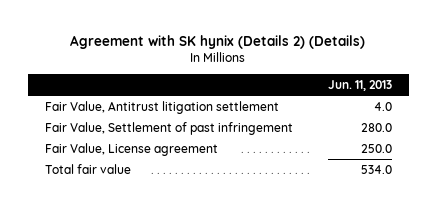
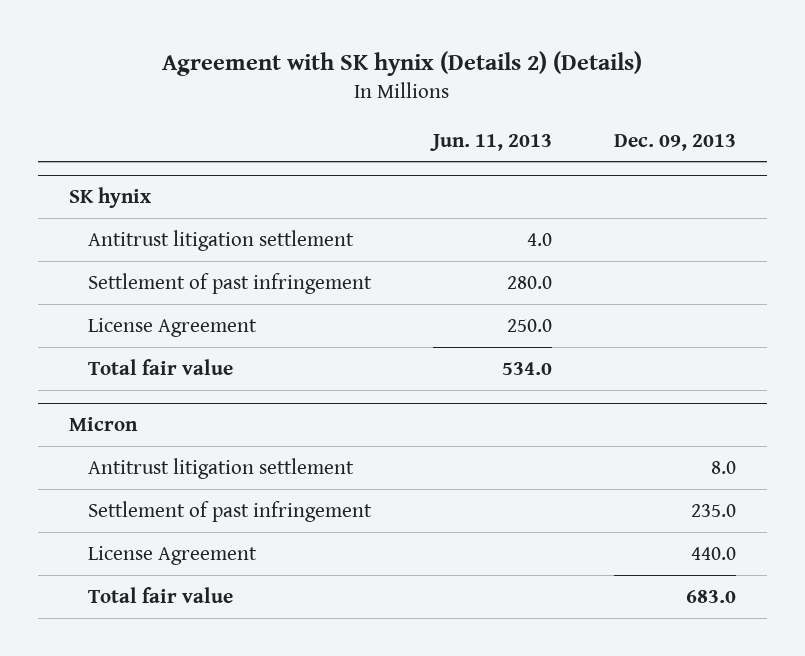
- | Jun. 11, 2013
+ | Jun. 11, 2013 | Dec. 09, 2013
- Fair Value, Antitrust litigation settlement | 4.0
- Fair Value, Settlement of past infringement | 280.0
- Fair Value, License agreement | 250.0
+ SK hynix
+ Antitrust litigation settlement | 4.0 |
+ Settlement of past infringement | 280.0 |
+ License Agreement | 250.0 |
+ Micron
+ Antitrust litigation settlement | | 8.0
+ Settlement of past infringement | | 235.0
+ License Agreement | | 440.0
+ Total fair value | | 683.0

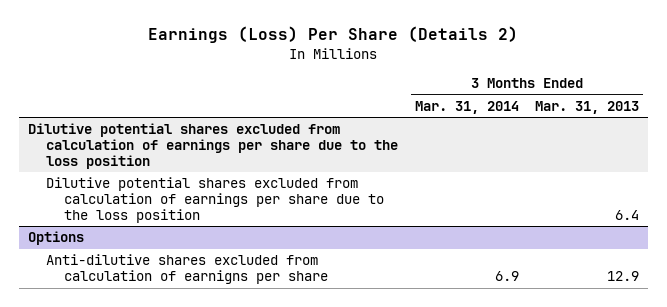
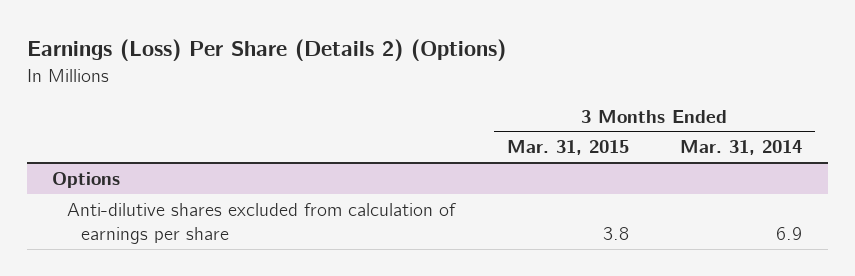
- Earnings (Loss) Per Share (Details 2)
+ Earnings (Loss) Per Share (Details 2) (Options)
- | 3 Months Ended Mar. 31, 2014 | 3 Months Ended Mar. 31, 2013
+ | 3 Months Ended Mar. 31, 2015 | 3 Months Ended Mar. 31, 2014
- Dilutive potential shares excluded from calculation of earnings per share due to the loss position
- Dilutive potential shares excluded from calculation of earnings per share due to the loss position | | 6.4
@ Options
- Anti-dilutive shares excluded from calculation of earnigns per share | 6.9 | 12.9
+ Anti-dilutive shares excluded from calculation of earnings per share | 3.8 | 6.9

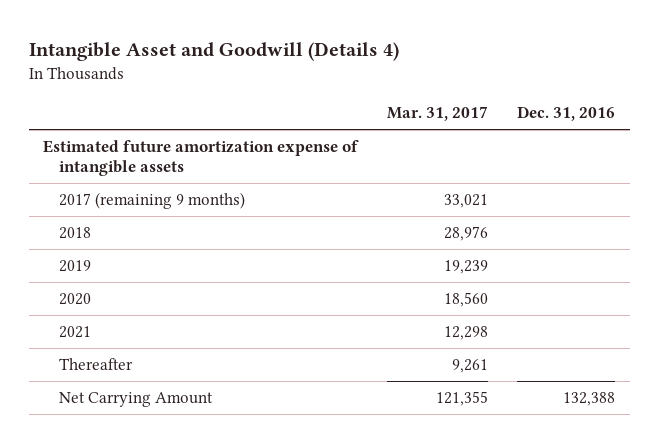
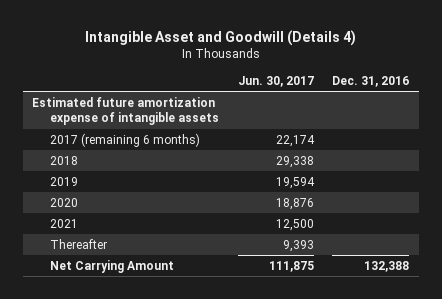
- | Mar. 31, 2017 | Dec. 31, 2016
+ | Jun. 30, 2017 | Dec. 31, 2016
- 2017 (remaining 9 months) | 33,021 |
+ 2017 (remaining 6 months) | 22,174 |

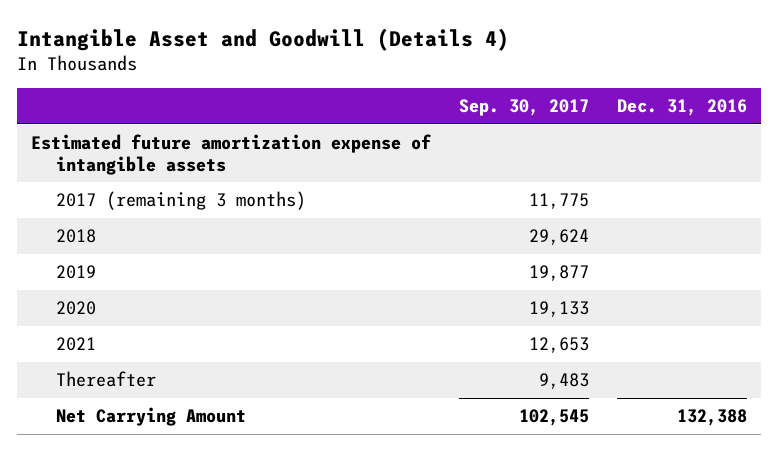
- | Jun. 30, 2017 | Dec. 31, 2016
+ | Sep. 30, 2017 | Dec. 31, 2016
- 2017 (remaining 6 months) | 22,174 |
+ 2017 (remaining 3 months) | 11,775 |

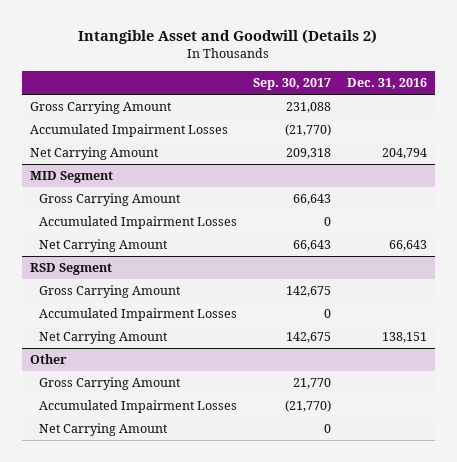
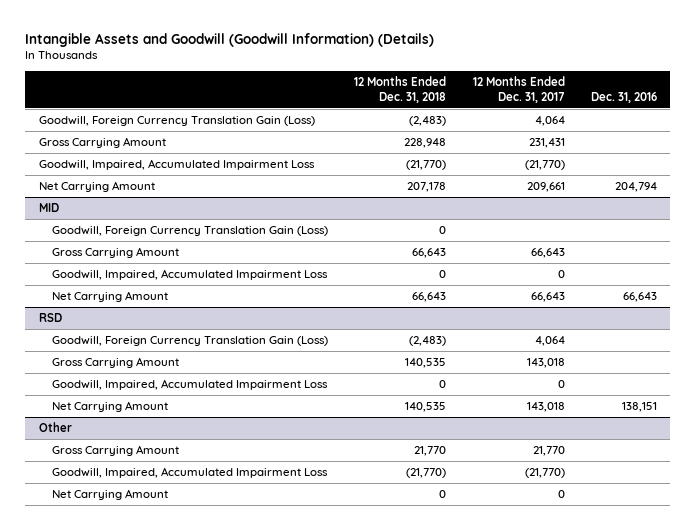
- Intangible Asset and Goodwill (Details 2)
+ Intangible Assets and Goodwill (Goodwill Information) (Details)
- | Sep. 30, 2017 | Dec. 31, 2016
+ | 12 Months Ended Dec. 31, 2018 | 12 Months Ended Dec. 31, 2017 | Dec. 31, 2016
+ Goodwill, Foreign Currency Translation Gain (Loss) | (2,483) | 4,064 |
- Accumulated Impairment Losses | (21,770) |
+ Goodwill, Impaired, Accumulated Impairment Loss | (21,770) | (21,770) |
- MID Segment
+ MID
+ Goodwill, Foreign Currency Translation Gain (Loss) | 0 | |
- Accumulated Impairment Losses | 0 |
+ Goodwill, Impaired, Accumulated Impairment Loss | 0 | 0 |
- RSD Segment
+ RSD
+ Goodwill, Foreign Currency Translation Gain (Loss) | (2,483) | 4,064 |
- Accumulated Impairment Losses | 0 |
+ Goodwill, Impaired, Accumulated Impairment Loss | 0 | 0 |
@ Other
- Accumulated Impairment Losses | (21,770) |
+ Goodwill, Impaired, Accumulated Impairment Loss | (21,770) | (21,770) |

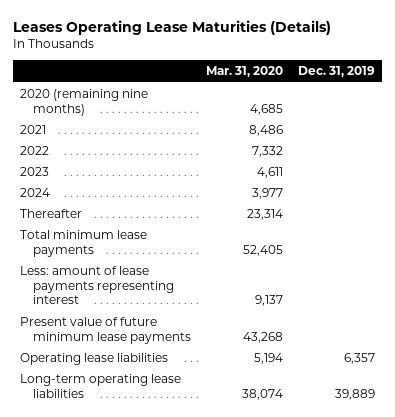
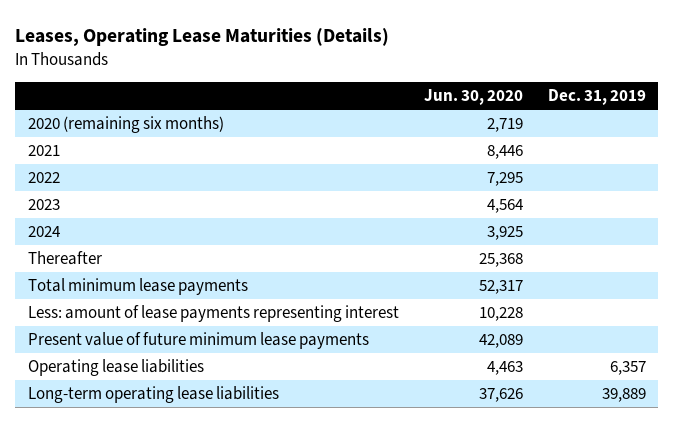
- Leases Operating Lease Maturities (Details)
+ Leases, Operating Lease Maturities (Details)
- | Mar. 31, 2020 | Dec. 31, 2019
+ | Jun. 30, 2020 | Dec. 31, 2019
- 2020 (remaining nine months) | 4,685 |
+ 2020 (remaining six months) | 2,719 |

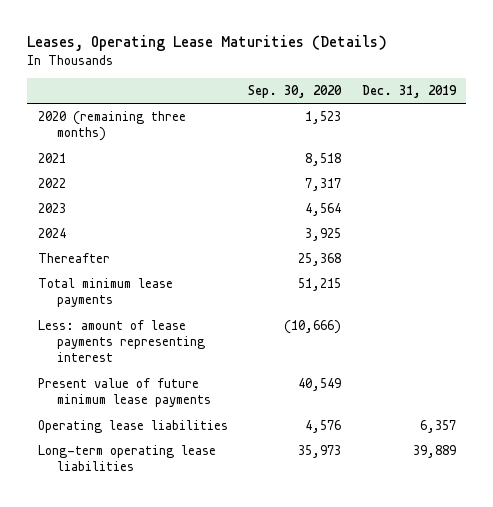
- | Jun. 30, 2020 | Dec. 31, 2019
+ | Sep. 30, 2020 | Dec. 31, 2019
- 2020 (remaining six months) | 2,719 |
+ 2020 (remaining three months) | 1,523 |

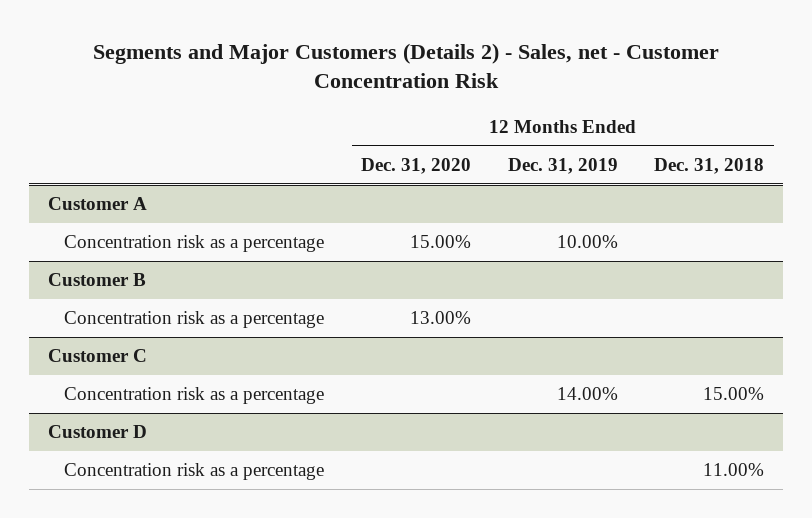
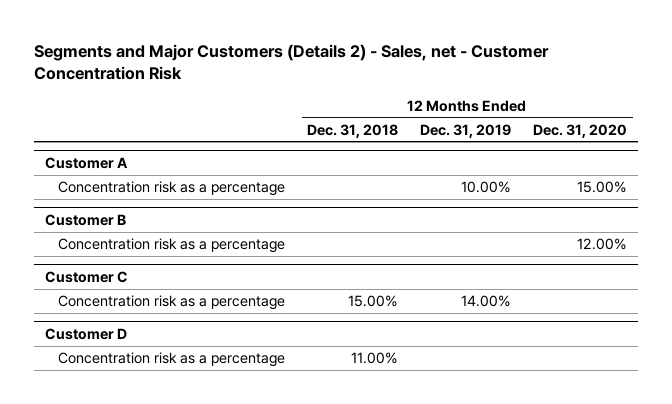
- | 12 Months Ended Dec. 31, 2020 | 12 Months Ended Dec. 31, 2019 | 12 Months Ended Dec. 31, 2018
+ | 12 Months Ended Dec. 31, 2018 | 12 Months Ended Dec. 31, 2019 | 12 Months Ended Dec. 31, 2020
@ Customer B
- Concentration risk as a percentage | 13.00% | |
+ Concentration risk as a percentage | | | 12.00%

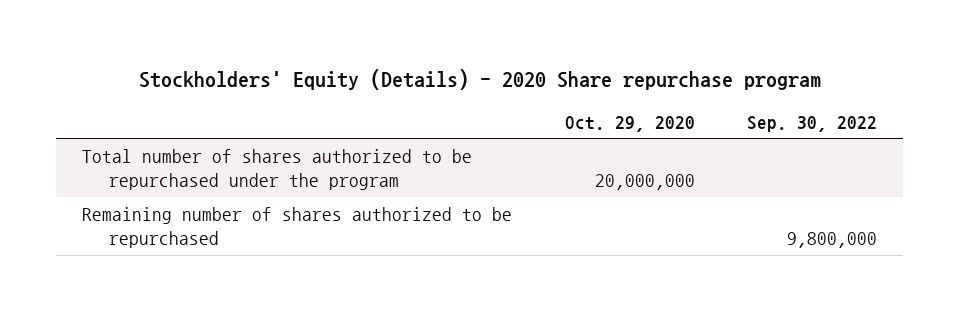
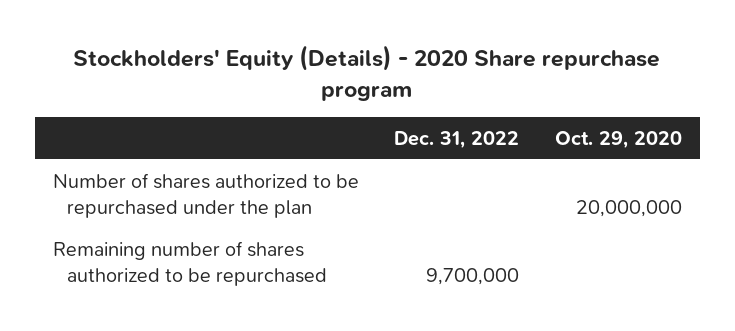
- | Oct. 29, 2020 | Sep. 30, 2022
+ | Dec. 31, 2022 | Oct. 29, 2020
- Total number of shares authorized to be repurchased under the program | 20,000,000 |
+ Number of shares authorized to be repurchased under the plan | | 20,000,000

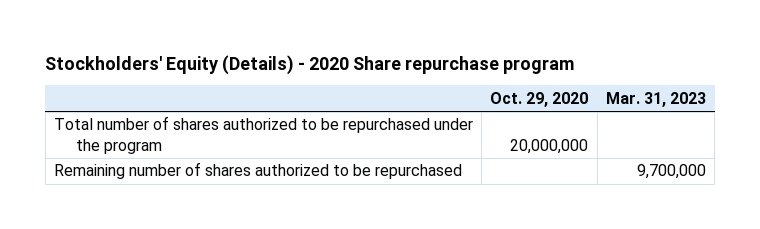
- | Dec. 31, 2022 | Oct. 29, 2020
+ | Oct. 29, 2020 | Mar. 31, 2023
- Number of shares authorized to be repurchased under the plan | | 20,000,000
+ Total number of shares authorized to be repurchased under the program | 20,000,000 |

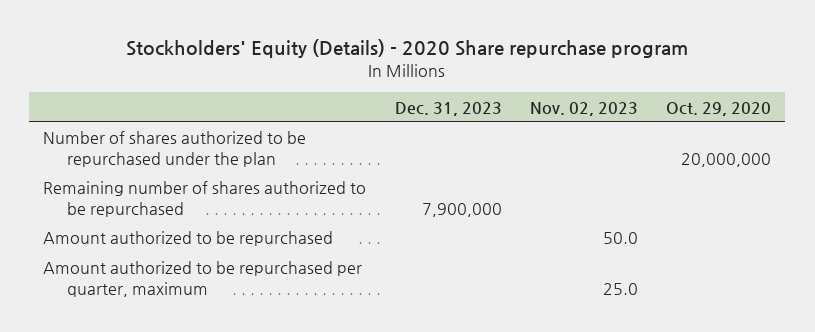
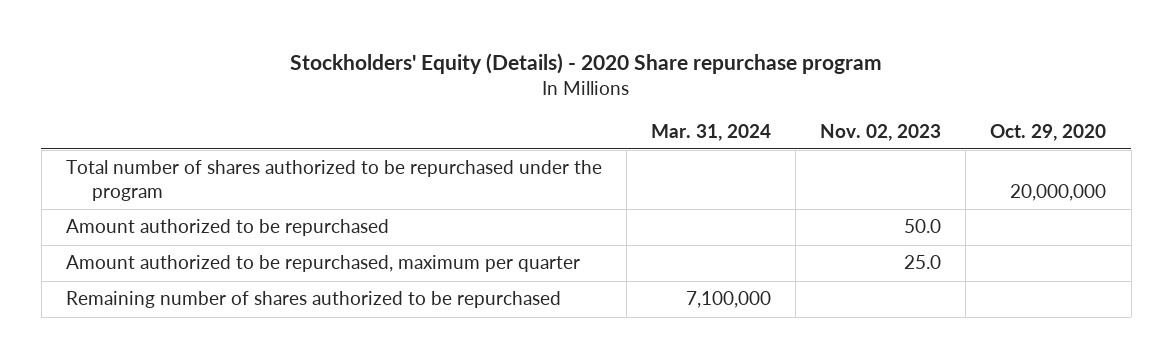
- | Dec. 31, 2023 | Nov. 02, 2023 | Oct. 29, 2020
+ | Mar. 31, 2024 | Nov. 02, 2023 | Oct. 29, 2020
- Number of shares authorized to be repurchased under the plan | | | 20,000,000
+ Total number of shares authorized to be repurchased under the program | | | 20,000,000
- Amount authorized to be repurchased per quarter, maximum | | 25.0 |
+ Amount authorized to be repurchased, maximum per quarter | | 25.0 |
moved down: Remaining number of shares authorized to be repurchased | 7,100,000 | |

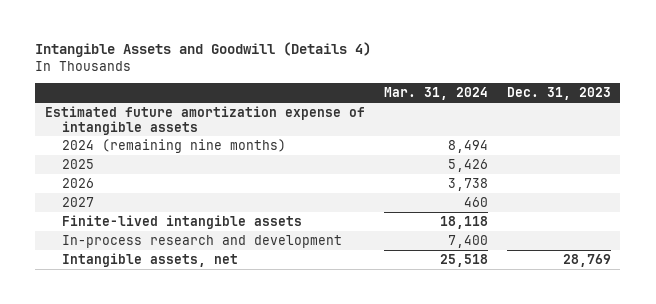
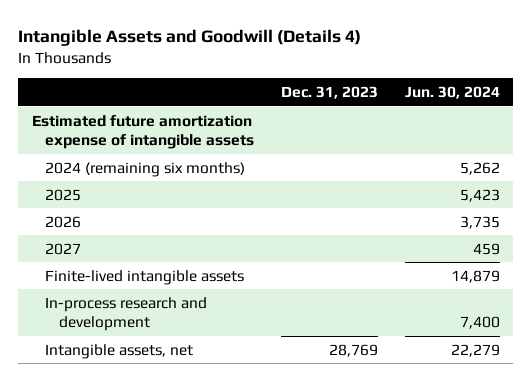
- | Mar. 31, 2024 | Dec. 31, 2023
+ | Dec. 31, 2023 | Jun. 30, 2024
- 2024 (remaining nine months) | 8,494 |
+ 2024 (remaining six months) | | 5,262

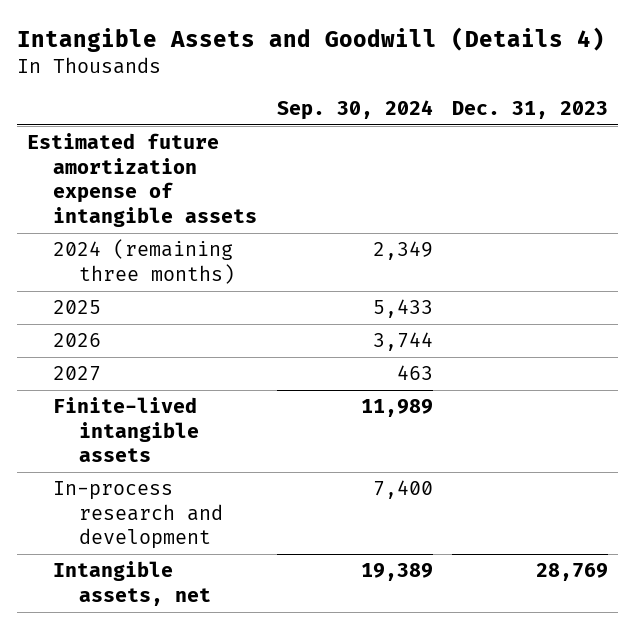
- | Dec. 31, 2023 | Jun. 30, 2024
+ | Sep. 30, 2024 | Dec. 31, 2023
- 2024 (remaining six months) | | 5,262
+ 2024 (remaining three months) | 2,349 |

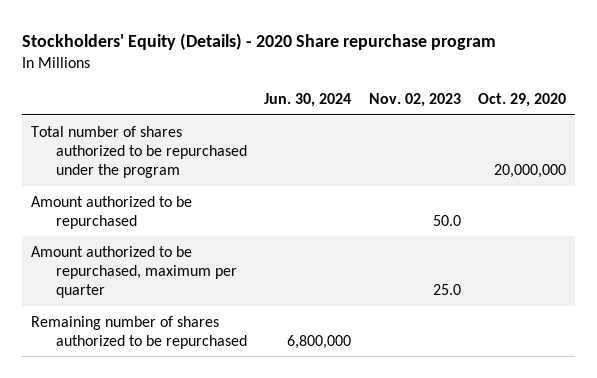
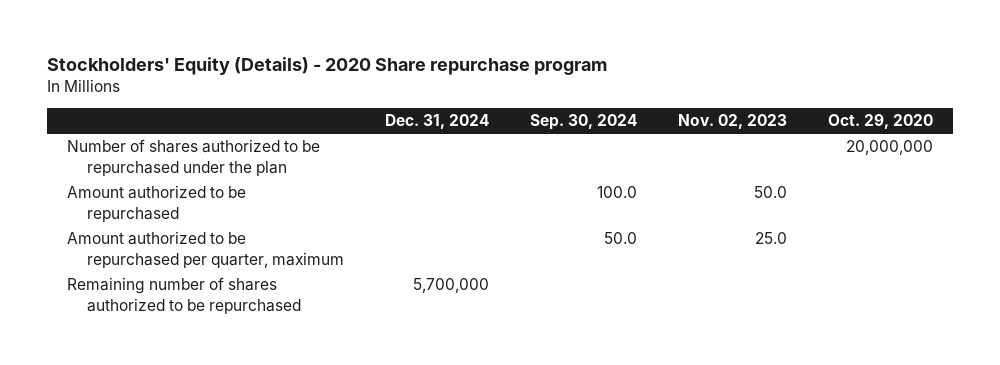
- | Jun. 30, 2024 | Nov. 02, 2023 | Oct. 29, 2020
+ | Dec. 31, 2024 | Sep. 30, 2024 | Nov. 02, 2023 | Oct. 29, 2020
- Total number of shares authorized to be repurchased under the program | | | 20,000,000
+ Number of shares authorized to be repurchased under the plan | | | | 20,000,000
- Amount authorized to be repurchased, maximum per quarter | | 25.0 |
+ Amount authorized to be repurchased per quarter, maximum | | 50.0 | 25.0 |

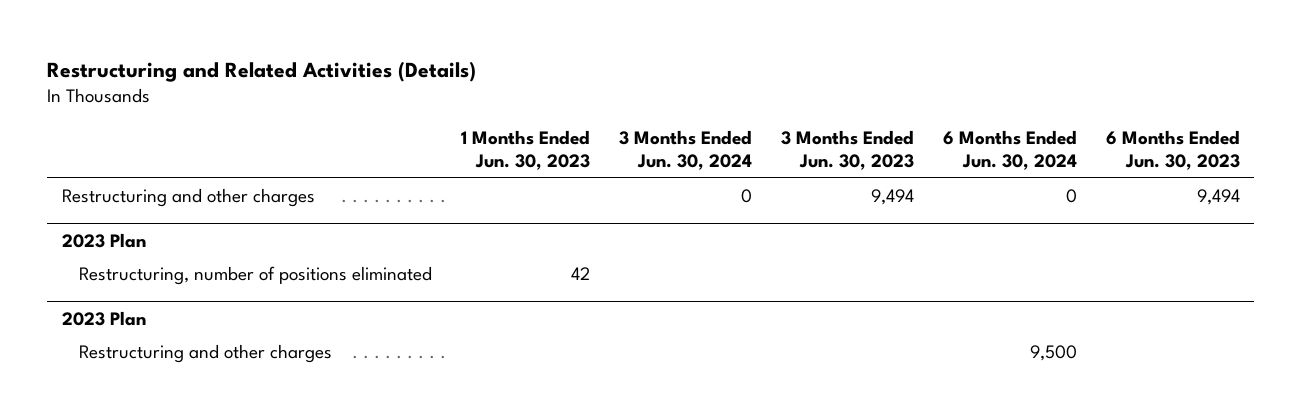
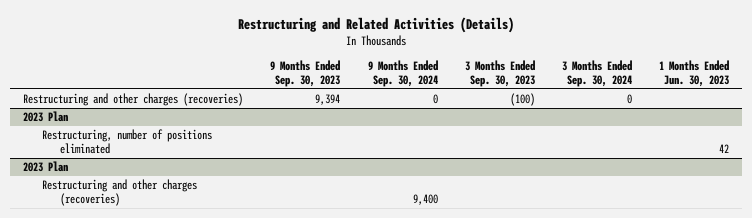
- | 1 Months Ended Jun. 30, 2023 | 3 Months Ended Jun. 30, 2024 | 3 Months Ended Jun. 30, 2023 | 6 Months Ended Jun. 30, 2024 | 6 Months Ended Jun. 30, 2023
+ | 9 Months Ended Sep. 30, 2023 | 9 Months Ended Sep. 30, 2024 | 3 Months Ended Sep. 30, 2023 | 3 Months Ended Sep. 30, 2024 | 1 Months Ended Jun. 30, 2023
- Restructuring and other charges | | 0 | 9,494 | 0 | 9,494
+ Restructuring and other charges (recoveries) | 9,394 | 0 | (100) | 0 |
@ 2023 Plan
- Restructuring and other charges | | | | 9,500 |
+ Restructuring and other charges (recoveries) | | 9,400 | | |

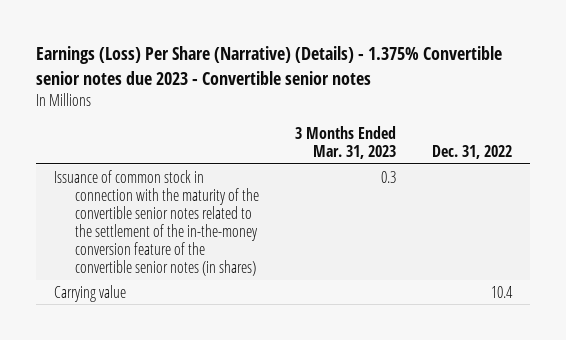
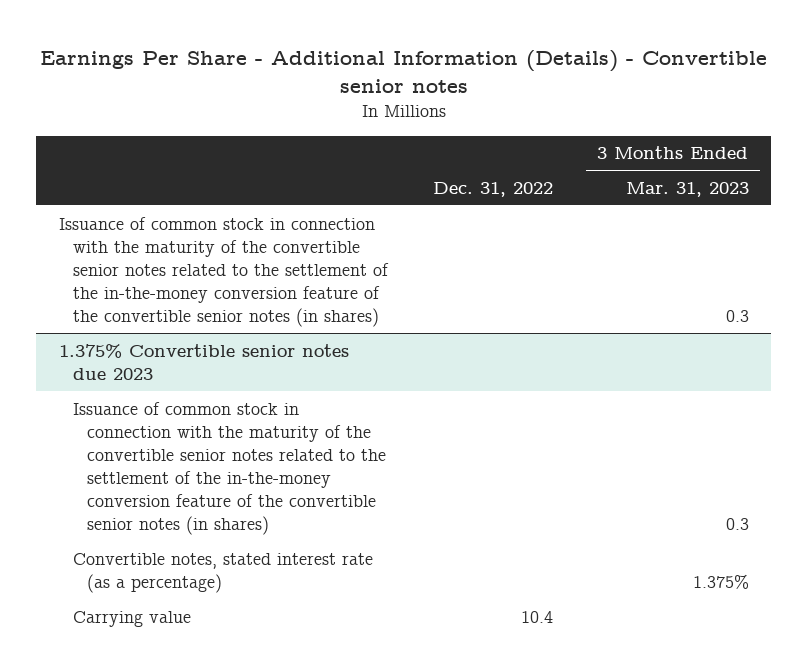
- Earnings (Loss) Per Share (Narrative) (Details) - 1.375% Convertible senior notes due 2023 - Convertible senior notes
+ Earnings Per Share - Additional Information (Details) - Convertible senior notes
- | 3 Months Ended Mar. 31, 2023 | Dec. 31, 2022
+ | Dec. 31, 2022 | 3 Months Ended Mar. 31, 2023
- Carrying value | | 10.4
+ 1.375% Convertible senior notes due 2023
+ Issuance of common stock in connection with the maturity of the convertible senior notes related to the settlement of the in-the-money conversion feature of the convertible senior notes (in shares) | | 0.3
+ Convertible notes, stated interest rate (as a percentage) | | 1.375%
+ Carrying value | 10.4 |

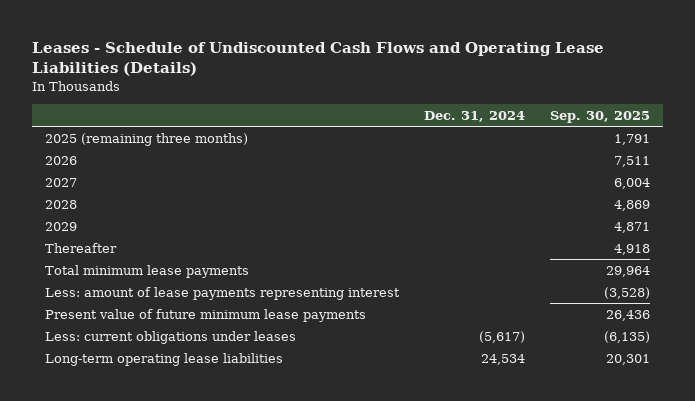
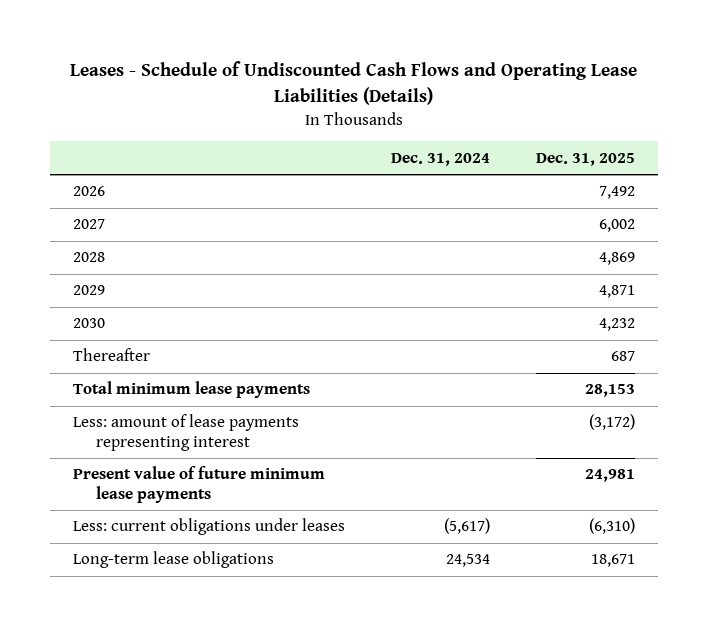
- | Dec. 31, 2024 | Sep. 30, 2025
+ | Dec. 31, 2024 | Dec. 31, 2025
- 2025 (remaining three months) | | 1,791
+ 2030 | | 4,232
- Long-term operating lease liabilities | 24,534 | 20,301
+ Long-term lease obligations | 24,534 | 18,671

